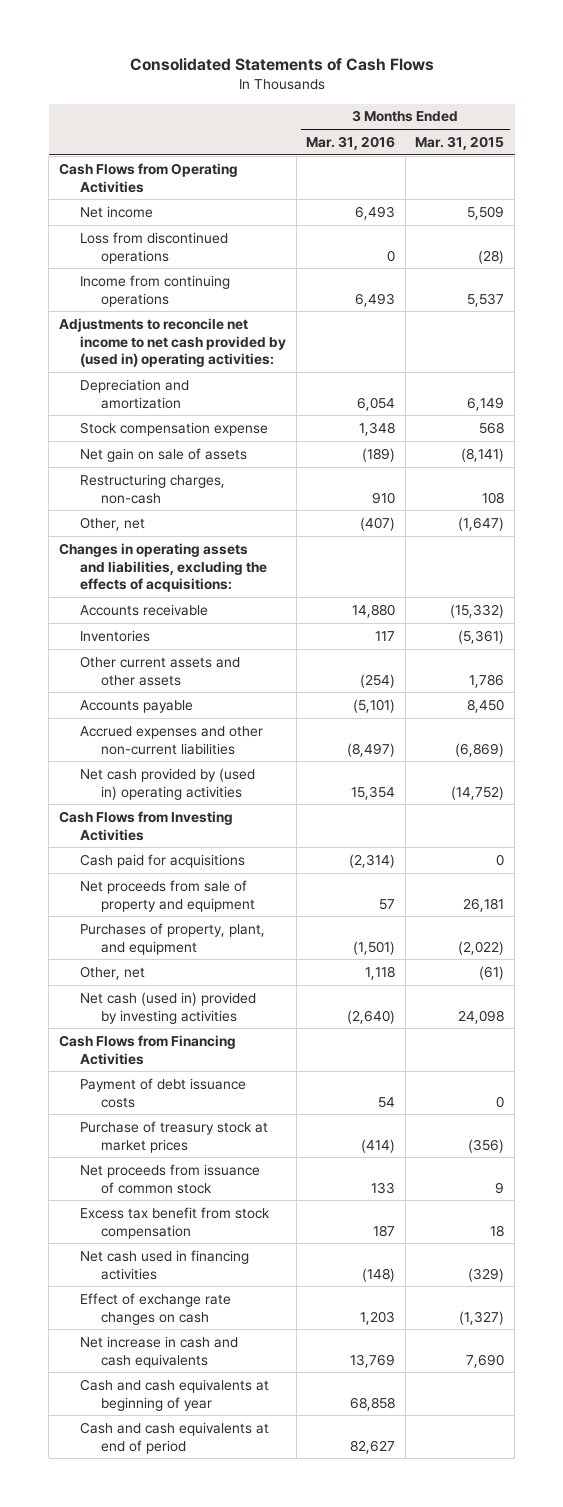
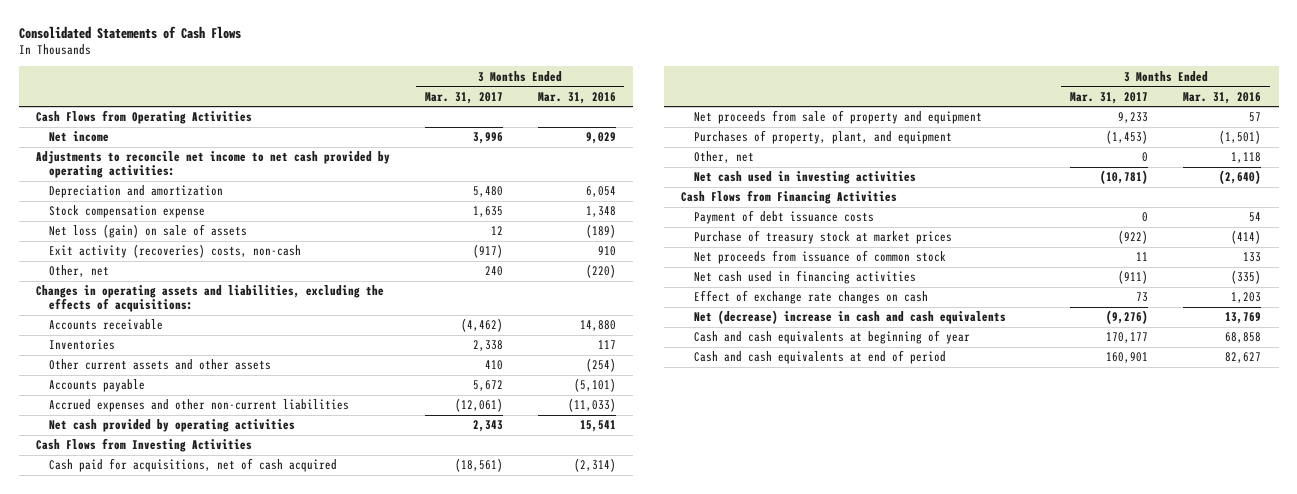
- | 3 Months Ended Mar. 31, 2016 | 3 Months Ended Mar. 31, 2015
+ | 3 Months Ended Mar. 31, 2017 | 3 Months Ended Mar. 31, 2016
- Net income | 6,493 | 5,509
- Loss from discontinued operations | 0 | (28)
- Income from continuing operations | 6,493 | 5,537
- Adjustments to reconcile net income to net cash provided by (used in) operating activities:
+ Net income | 3,996 | 9,029
+ Adjustments to reconcile net income to net cash provided by operating activities:
- Net gain on sale of assets | (189) | (8,141)
- Restructuring charges, non-cash | 910 | 108
- Other, net | (407) | (1,647)
+ Net loss (gain) on sale of assets | 12 | (189)
+ Exit activity (recoveries) costs, non-cash | (917) | 910
+ Other, net | 240 | (220)
- Accrued expenses and other non-current liabilities | (8,497) | (6,869)
- Net cash provided by (used in) operating activities | 15,354 | (14,752)
+ Accrued expenses and other non-current liabilities | (12,061) | (11,033)
+ Net cash provided by operating activities | 2,343 | 15,541
- Cash paid for acquisitions | (2,314) | 0
+ Cash paid for acquisitions, net of cash acquired | (18,561) | (2,314)
- Net cash (used in) provided by investing activities | (2,640) | 24,098
+ Net cash used in investing activities | (10,781) | (2,640)
- Excess tax benefit from stock compensation | 187 | 18
- Net cash used in financing activities | (148) | (329)
+ Net cash used in financing activities | (911) | (335)
- Net increase in cash and cash equivalents | 13,769 | 7,690
+ Net (decrease) increase in cash and cash equivalents | (9,276) | 13,769

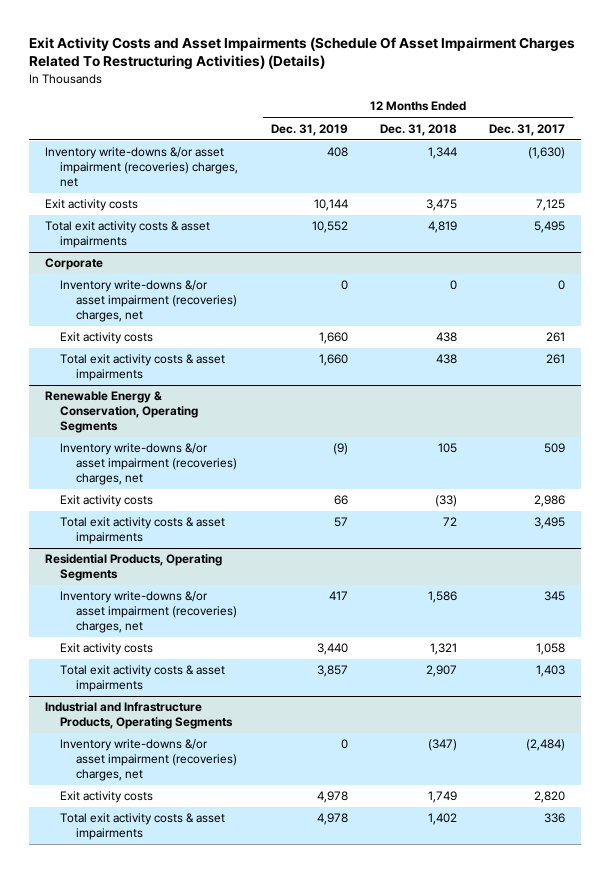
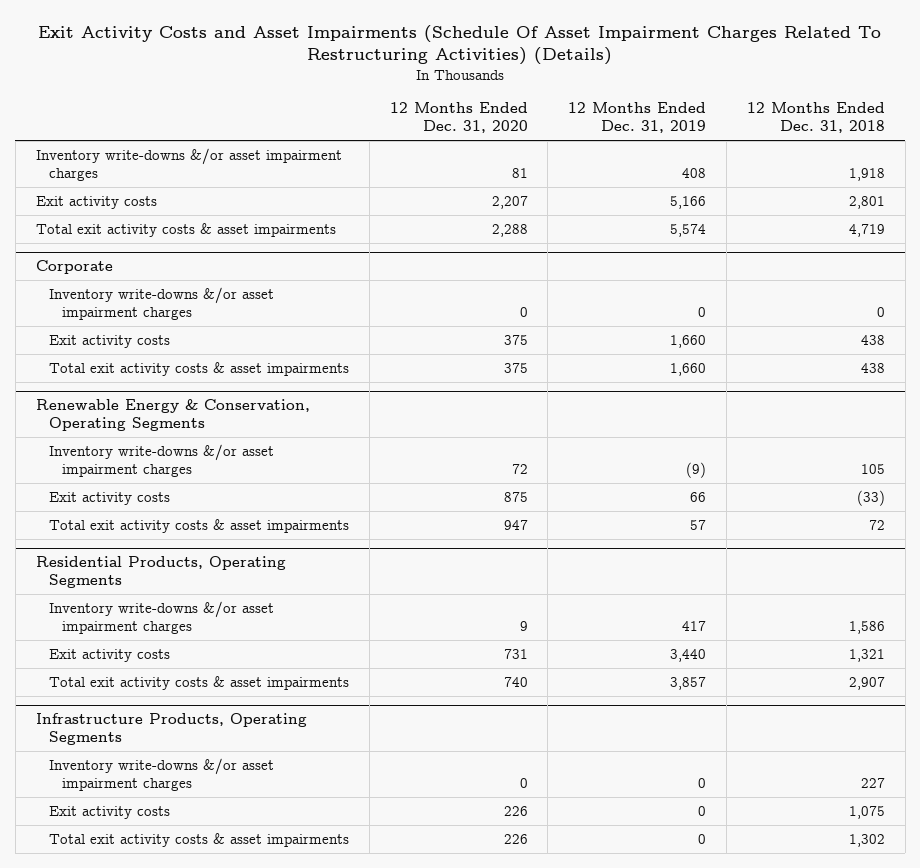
- | 12 Months Ended Dec. 31, 2019 | 12 Months Ended Dec. 31, 2018 | 12 Months Ended Dec. 31, 2017
+ | 12 Months Ended Dec. 31, 2020 | 12 Months Ended Dec. 31, 2019 | 12 Months Ended Dec. 31, 2018
- Inventory write-downs &/or asset impairment (recoveries) charges, net | 408 | 1,344 | (1,630)
- Exit activity costs | 10,144 | 3,475 | 7,125
- Total exit activity costs & asset impairments | 10,552 | 4,819 | 5,495
+ Inventory write-downs &/or asset impairment charges | 81 | 408 | 1,918
+ Exit activity costs | 2,207 | 5,166 | 2,801
+ Total exit activity costs & asset impairments | 2,288 | 5,574 | 4,719
@ Corporate
- Inventory write-downs &/or asset impairment (recoveries) charges, net | 0 | 0 | 0
+ Inventory write-downs &/or asset impairment charges | 0 | 0 | 0
@ Renewable Energy & Conservation, Operating Segments
- Inventory write-downs &/or asset impairment (recoveries) charges, net | (9) | 105 | 509
+ Inventory write-downs &/or asset impairment charges | 72 | (9) | 105
@ Residential Products, Operating Segments
- Inventory write-downs &/or asset impairment (recoveries) charges, net | 417 | 1,586 | 345
+ Inventory write-downs &/or asset impairment charges | 9 | 417 | 1,586
- Industrial and Infrastructure Products, Operating Segments
- Inventory write-downs &/or asset impairment (recoveries) charges, net | 0 | (347) | (2,484)
- Exit activity costs | 4,978 | 1,749 | 2,820
- Total exit activity costs & asset impairments | 4,978 | 1,402 | 336
+ Infrastructure Products, Operating Segments
+ Inventory write-downs &/or asset impairment charges | 0 | 0 | 227
+ Exit activity costs | 226 | 0 | 1,075
+ Total exit activity costs & asset impairments | 226 | 0 | 1,302

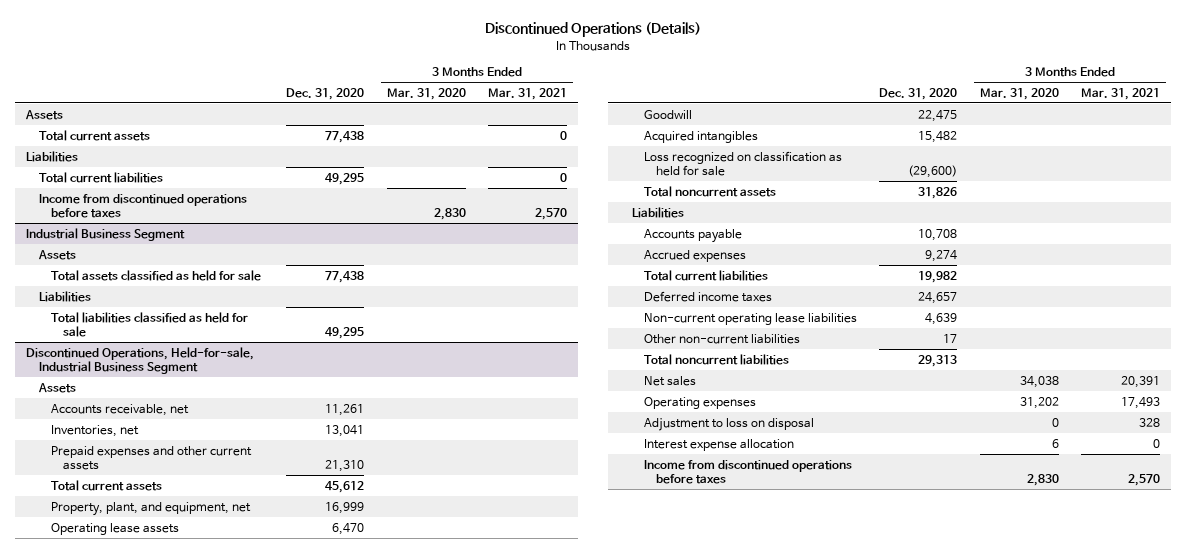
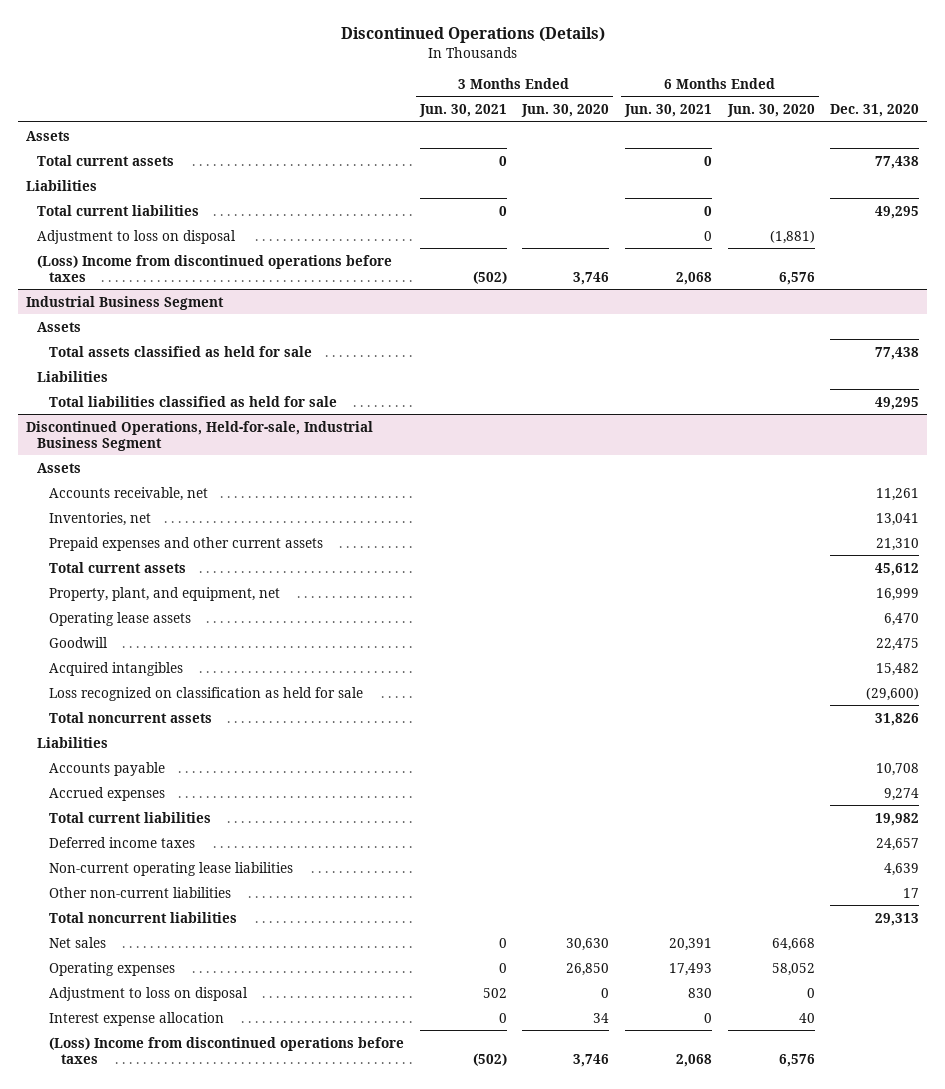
- | Dec. 31, 2020 | 3 Months Ended Mar. 31, 2020 | 3 Months Ended Mar. 31, 2021
+ | 3 Months Ended Jun. 30, 2021 | 3 Months Ended Jun. 30, 2020 | 6 Months Ended Jun. 30, 2021 | 6 Months Ended Jun. 30, 2020 | Dec. 31, 2020
- Income from discontinued operations before taxes | | 2,830 | 2,570
+ Adjustment to loss on disposal | | | 0 | (1,881) |
+ (Loss) Income from discontinued operations before taxes | (502) | 3,746 | 2,068 | 6,576 |
@ Discontinued Operations, Held-for-sale, Industrial Business Segment
- Income from discontinued operations before taxes | | 2,830 | 2,570
+ (Loss) Income from discontinued operations before taxes | (502) | 3,746 | 2,068 | 6,576 |

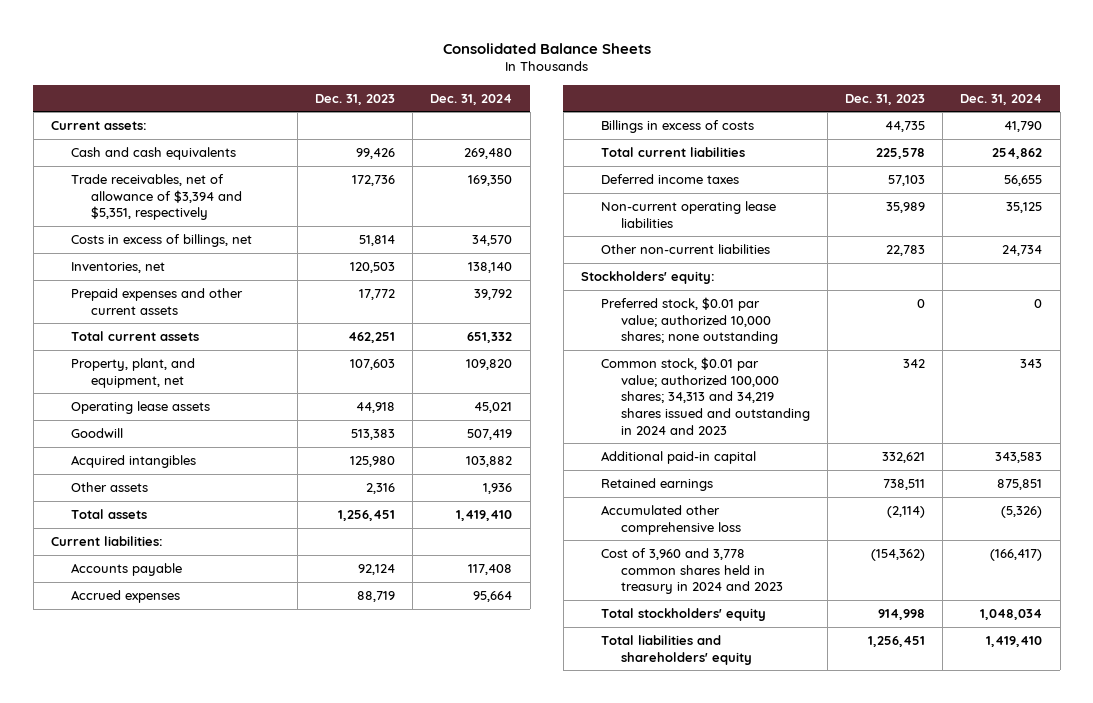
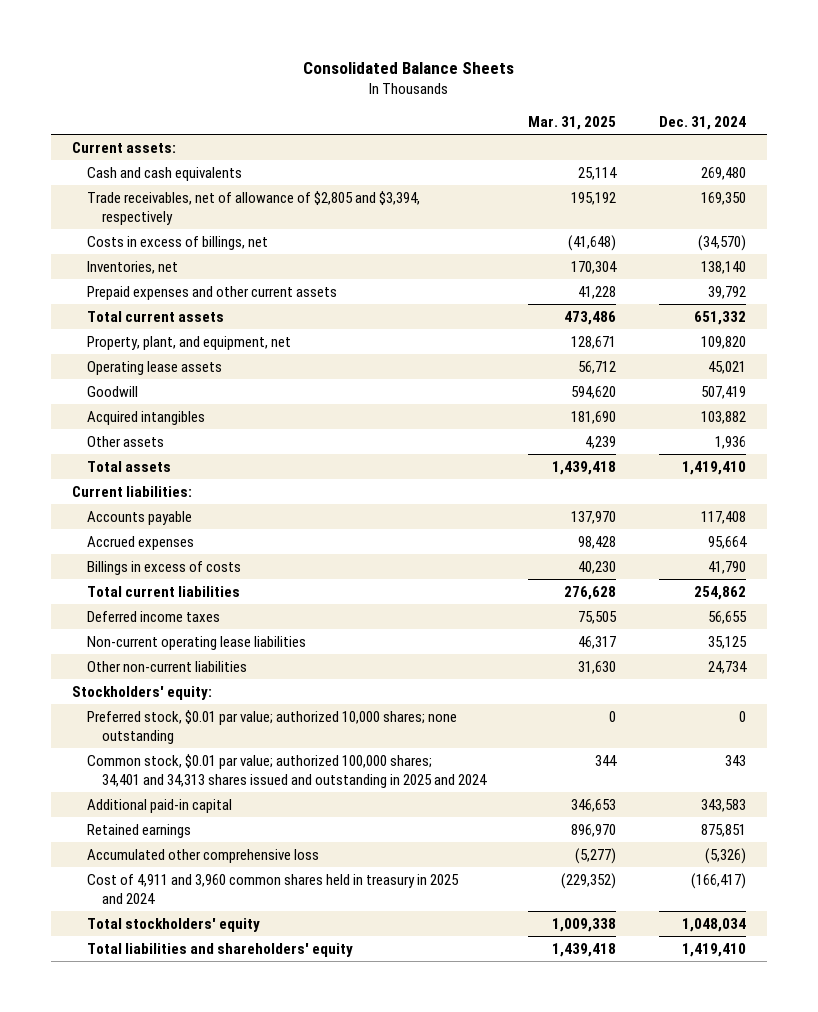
- | Dec. 31, 2023 | Dec. 31, 2024
+ | Mar. 31, 2025 | Dec. 31, 2024
- Trade receivables, net of allowance of $3,394 and $5,351, respectively | 172,736 | 169,350
- Costs in excess of billings, net | 51,814 | 34,570
+ Trade receivables, net of allowance of $2,805 and $3,394, respectively | 195,192 | 169,350
+ Costs in excess of billings, net | (41,648) | (34,570)
- Common stock, $0.01 par value; authorized 100,000 shares; 34,313 and 34,219 shares issued and outstanding in 2024 and 2023 | 342 | 343
+ Common stock, $0.01 par value; authorized 100,000 shares; 34,401 and 34,313 shares issued and outstanding in 2025 and 2024 | 344 | 343
- Cost of 3,960 and 3,778 common shares held in treasury in 2024 and 2023 | (154,362) | (166,417)
+ Cost of 4,911 and 3,960 common shares held in treasury in 2025 and 2024 | (229,352) | (166,417)

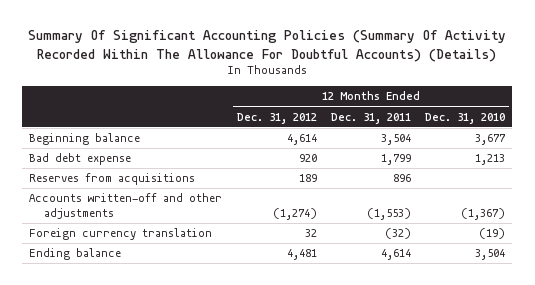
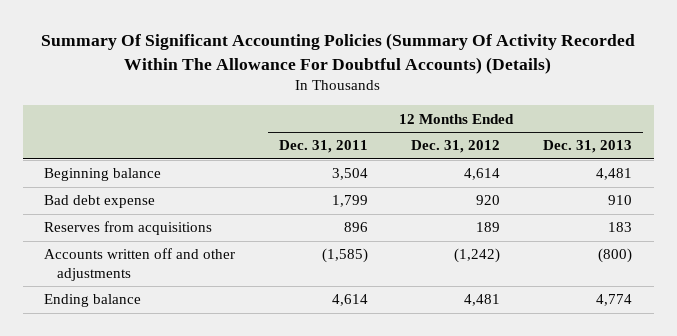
- | 12 Months Ended Dec. 31, 2012 | 12 Months Ended Dec. 31, 2011 | 12 Months Ended Dec. 31, 2010
+ | 12 Months Ended Dec. 31, 2011 | 12 Months Ended Dec. 31, 2012 | 12 Months Ended Dec. 31, 2013
- Accounts written-off and other adjustments | (1,274) | (1,553) | (1,367)
- Foreign currency translation | 32 | (32) | (19)
+ Accounts written off and other adjustments | (1,585) | (1,242) | (800)

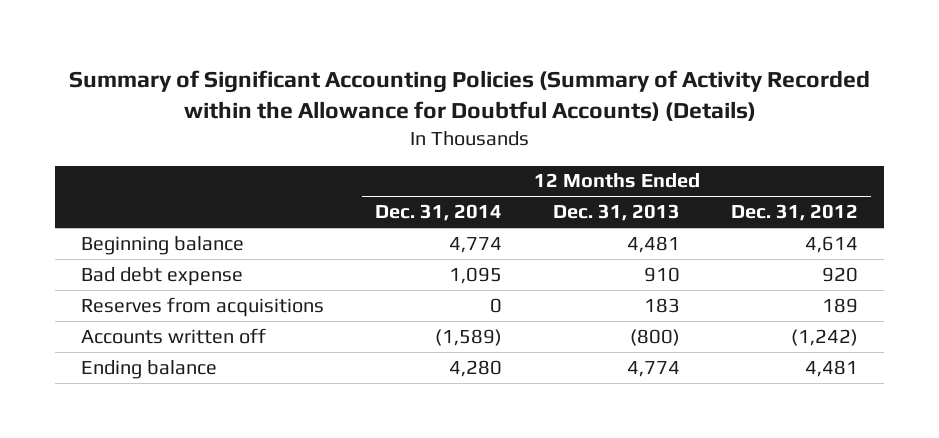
- Summary Of Significant Accounting Policies (Summary Of Activity Recorded Within The Allowance For Doubtful Accounts) (Details)
+ Summary of Significant Accounting Policies (Summary of Activity Recorded within the Allowance for Doubtful Accounts) (Details)
- | 12 Months Ended Dec. 31, 2011 | 12 Months Ended Dec. 31, 2012 | 12 Months Ended Dec. 31, 2013
+ | 12 Months Ended Dec. 31, 2014 | 12 Months Ended Dec. 31, 2013 | 12 Months Ended Dec. 31, 2012
- Accounts written off and other adjustments | (1,585) | (1,242) | (800)
+ Accounts written off | (1,589) | (800) | (1,242)

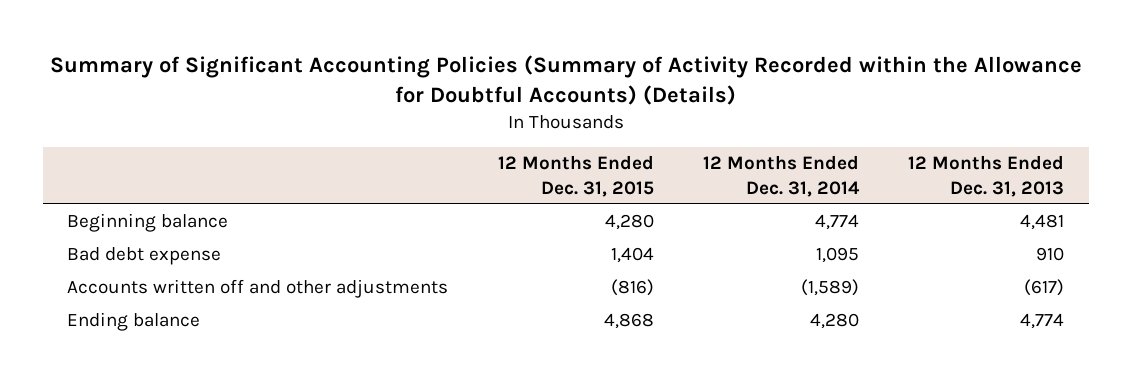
- | 12 Months Ended Dec. 31, 2014 | 12 Months Ended Dec. 31, 2013 | 12 Months Ended Dec. 31, 2012
+ | 12 Months Ended Dec. 31, 2015 | 12 Months Ended Dec. 31, 2014 | 12 Months Ended Dec. 31, 2013
- Reserves from acquisitions | 0 | 183 | 189
- Accounts written off | (1,589) | (800) | (1,242)
+ Accounts written off and other adjustments | (816) | (1,589) | (617)

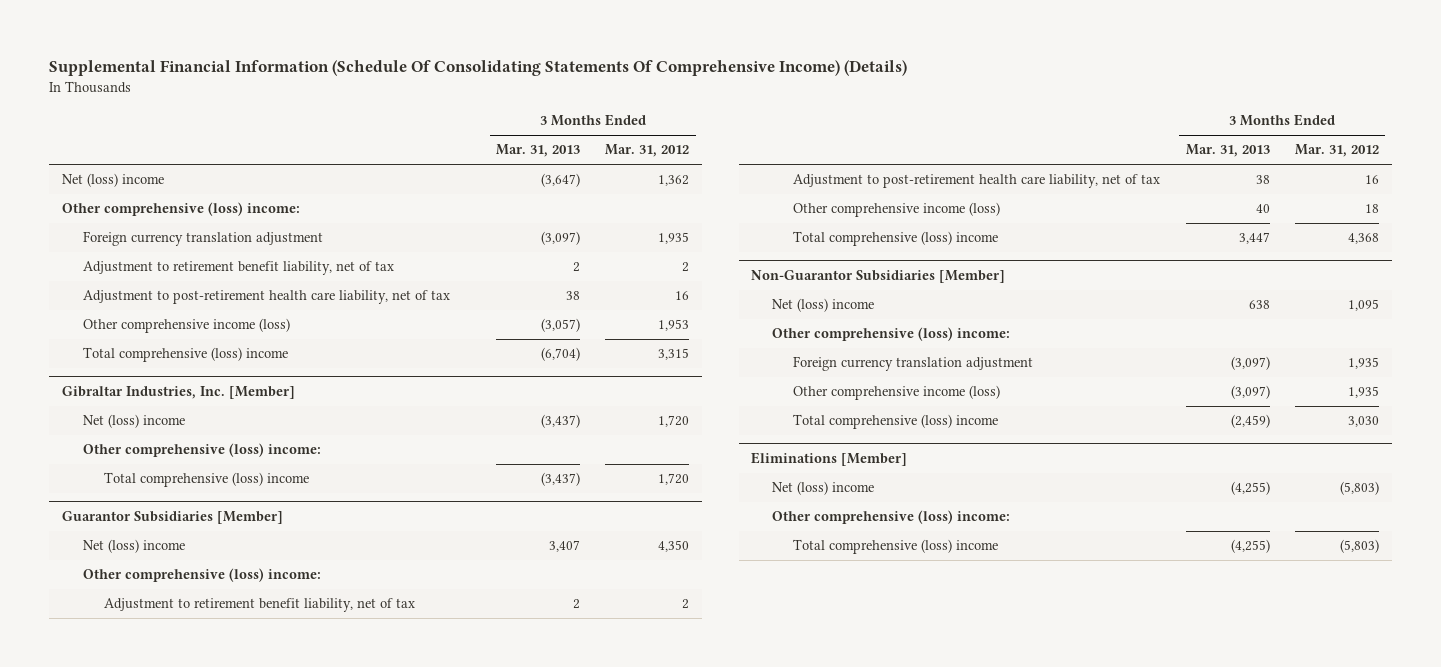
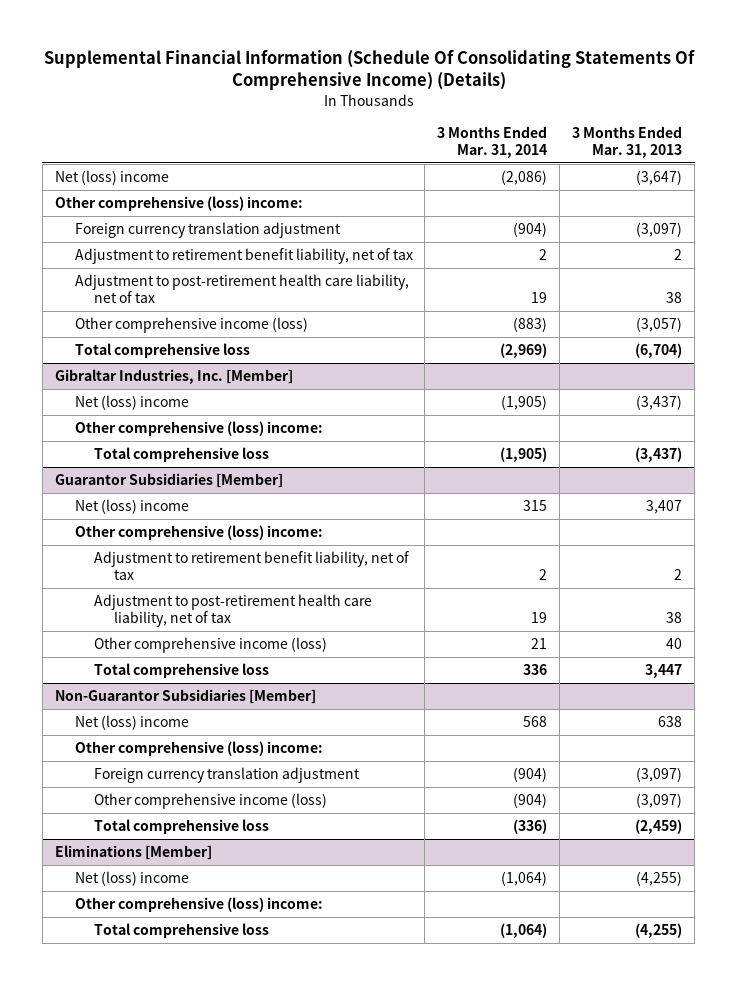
- | 3 Months Ended Mar. 31, 2013 | 3 Months Ended Mar. 31, 2012
+ | 3 Months Ended Mar. 31, 2014 | 3 Months Ended Mar. 31, 2013
- Total comprehensive (loss) income | (6,704) | 3,315
+ Total comprehensive loss | (2,969) | (6,704)
@ Gibraltar Industries, Inc. [Member]
- Total comprehensive (loss) income | (3,437) | 1,720
+ Total comprehensive loss | (1,905) | (3,437)
@ Guarantor Subsidiaries [Member]
- Total comprehensive (loss) income | 3,447 | 4,368
+ Total comprehensive loss | 336 | 3,447
@ Non-Guarantor Subsidiaries [Member]
- Total comprehensive (loss) income | (2,459) | 3,030
+ Total comprehensive loss | (336) | (2,459)
@ Eliminations [Member]
- Total comprehensive (loss) income | (4,255) | (5,803)
+ Total comprehensive loss | (1,064) | (4,255)

